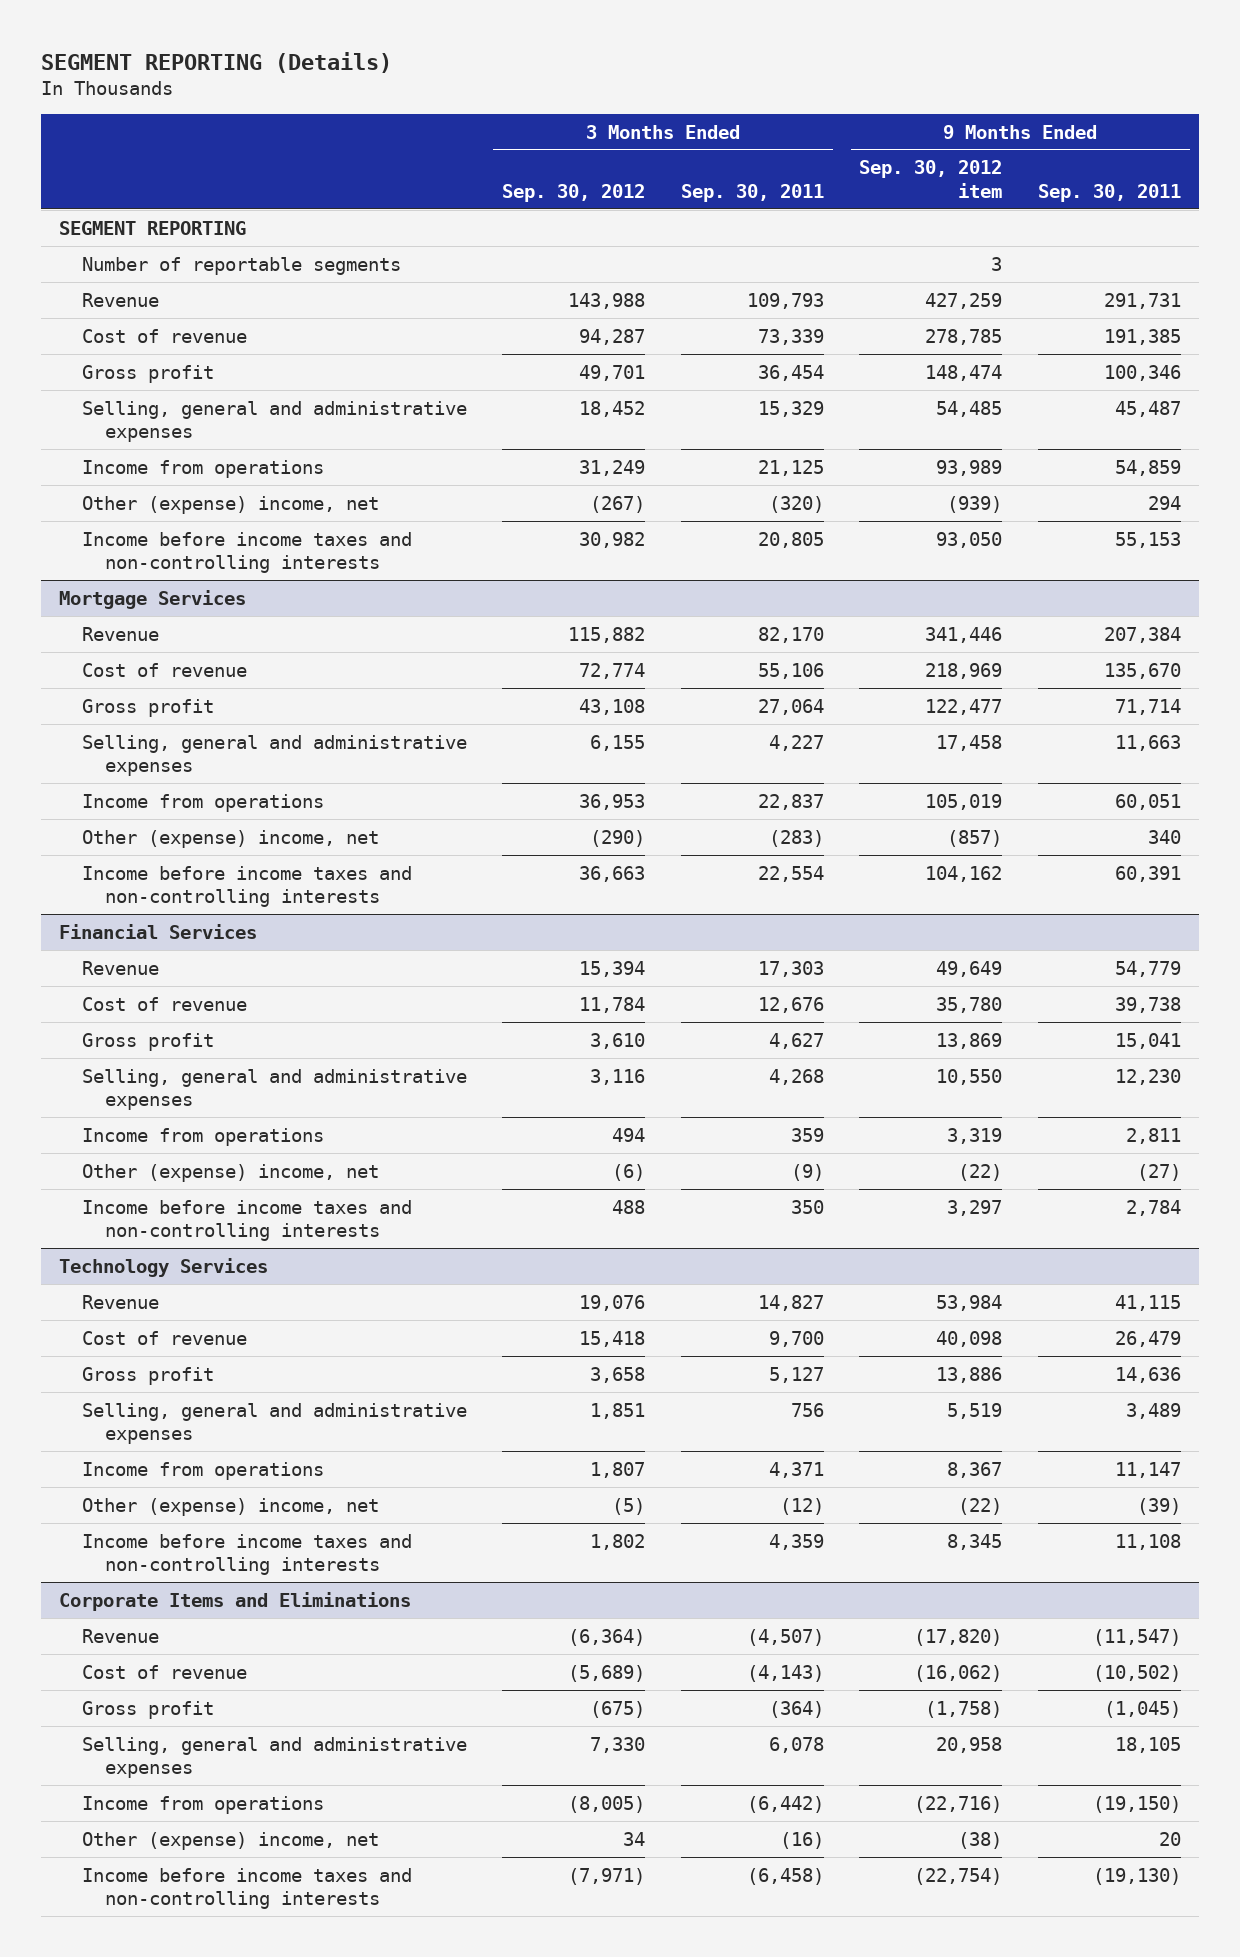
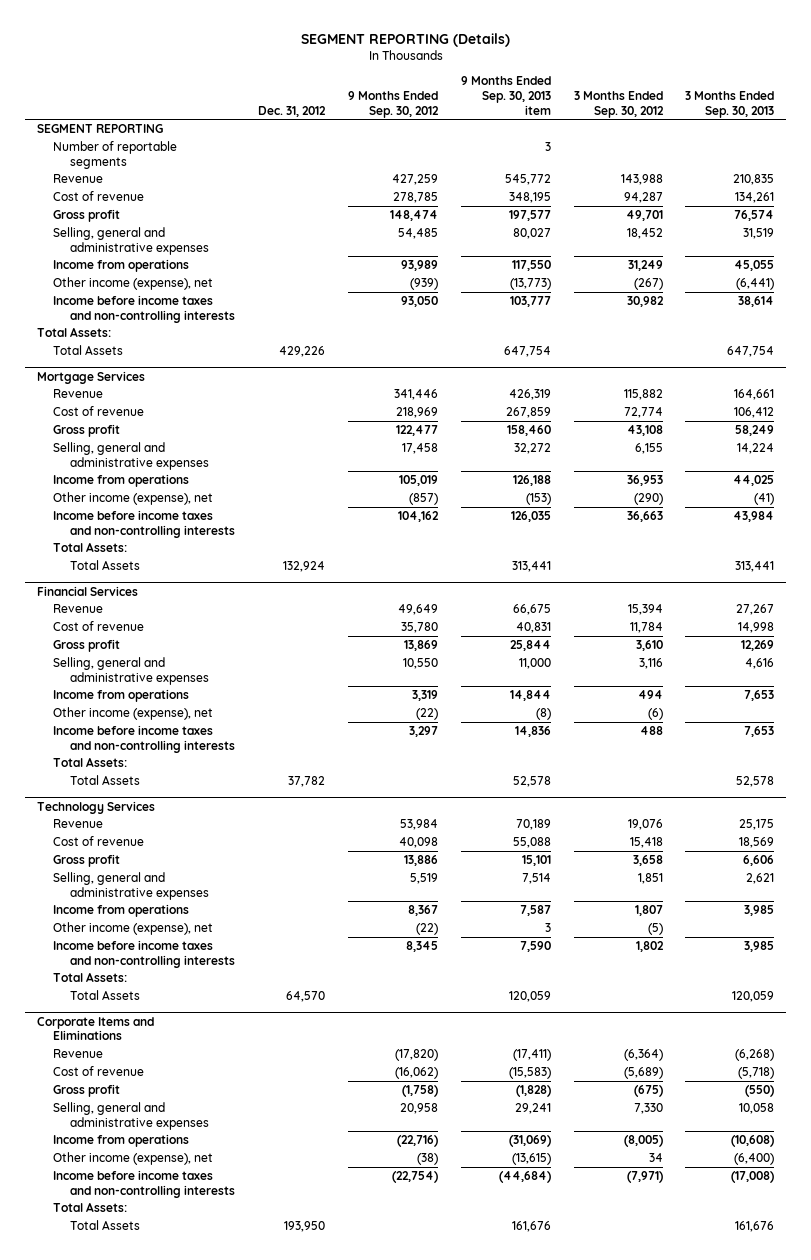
- | 3 Months Ended Sep. 30, 2012 | 3 Months Ended Sep. 30, 2011 | 9 Months Ended Sep. 30, 2012 item | 9 Months Ended Sep. 30, 2011
+ | Dec. 31, 2012 | 9 Months Ended Sep. 30, 2012 | 9 Months Ended Sep. 30, 2013 item | 3 Months Ended Sep. 30, 2012 | 3 Months Ended Sep. 30, 2013
- Other (expense) income, net | (267) | (320) | (939) | 294
+ Other income (expense), net | | (939) | (13,773) | (267) | (6,441)
+ Total Assets:
+ Total Assets | 429,226 | | 647,754 | | 647,754
@ Mortgage Services
- Other (expense) income, net | (290) | (283) | (857) | 340
+ Other income (expense), net | | (857) | (153) | (290) | (41)
+ Total Assets:
+ Total Assets | 132,924 | | 313,441 | | 313,441
@ Financial Services
- Other (expense) income, net | (6) | (9) | (22) | (27)
+ Other income (expense), net | | (22) | (8) | (6) |
+ Total Assets:
+ Total Assets | 37,782 | | 52,578 | | 52,578
@ Technology Services
- Other (expense) income, net | (5) | (12) | (22) | (39)
+ Other income (expense), net | | (22) | 3 | (5) |
+ Total Assets:
+ Total Assets | 64,570 | | 120,059 | | 120,059
@ Corporate Items and Eliminations
- Other (expense) income, net | 34 | (16) | (38) | 20
+ Other income (expense), net | | (38) | (13,615) | 34 | (6,400)
+ Total Assets:
+ Total Assets | 193,950 | | 161,676 | | 161,676

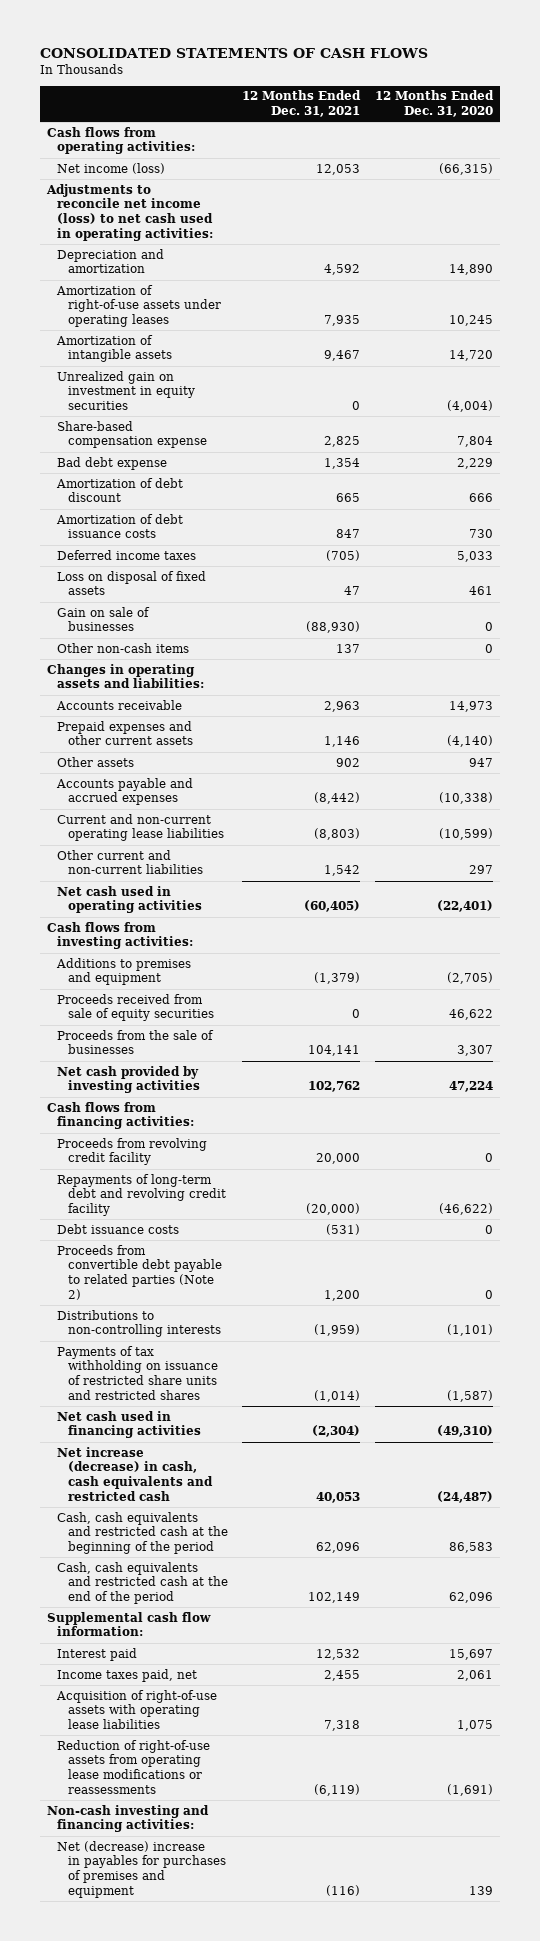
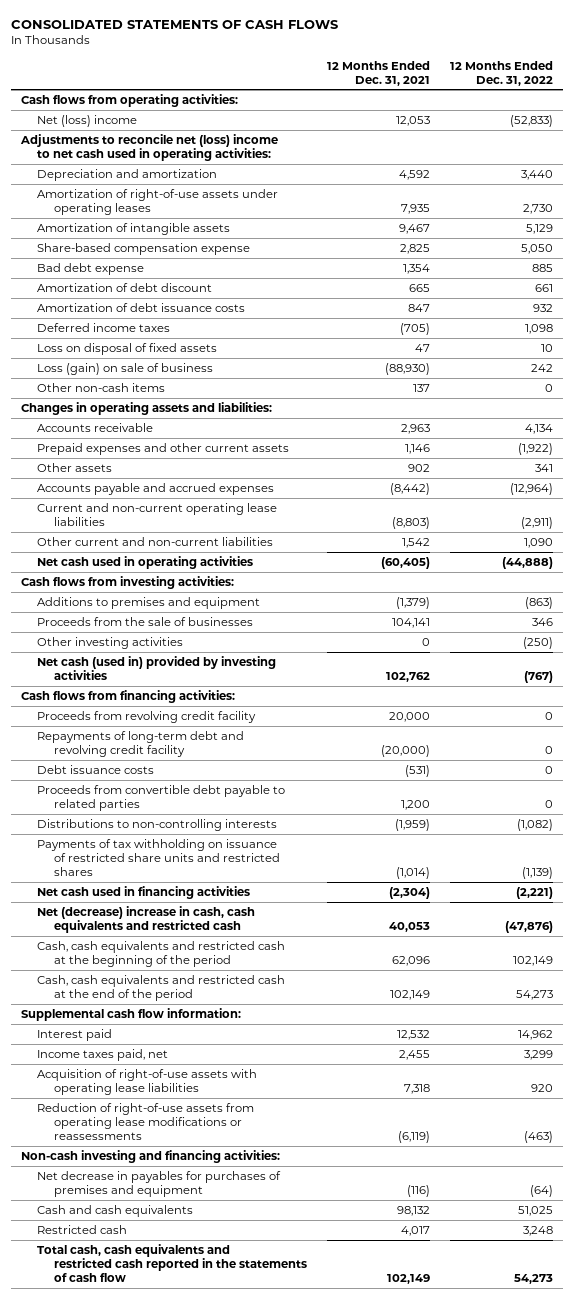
- | 12 Months Ended Dec. 31, 2021 | 12 Months Ended Dec. 31, 2020
+ | 12 Months Ended Dec. 31, 2021 | 12 Months Ended Dec. 31, 2022
- Net income (loss) | 12,053 | (66,315)
- Adjustments to reconcile net income (loss) to net cash used in operating activities:
+ Net (loss) income | 12,053 | (52,833)
+ Adjustments to reconcile net (loss) income to net cash used in operating activities:
- Unrealized gain on investment in equity securities | 0 | (4,004)
- Gain on sale of businesses | (88,930) | 0
+ Loss (gain) on sale of business | (88,930) | 242
- Proceeds received from sale of equity securities | 0 | 46,622
- Net cash provided by investing activities | 102,762 | 47,224
+ Other investing activities | 0 | (250)
+ Net cash (used in) provided by investing activities | 102,762 | (767)
- Proceeds from convertible debt payable to related parties (Note 2) | 1,200 | 0
+ Proceeds from convertible debt payable to related parties | 1,200 | 0
- Net increase (decrease) in cash, cash equivalents and restricted cash | 40,053 | (24,487)
+ Net (decrease) increase in cash, cash equivalents and restricted cash | 40,053 | (47,876)
- Net (decrease) increase in payables for purchases of premises and equipment | (116) | 139
+ Net decrease in payables for purchases of premises and equipment | (116) | (64)
+ Cash and cash equivalents | 98,132 | 51,025
+ Restricted cash | 4,017 | 3,248
+ Total cash, cash equivalents and restricted cash reported in the statements of cash flow | 102,149 | 54,273

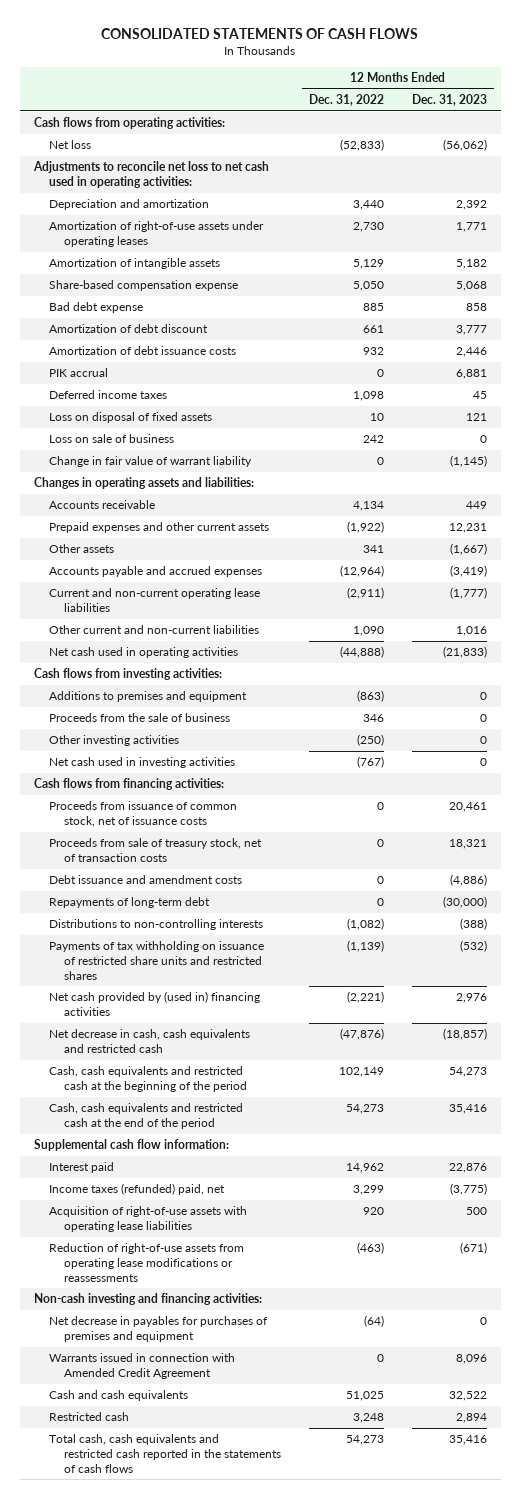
- | 12 Months Ended Dec. 31, 2021 | 12 Months Ended Dec. 31, 2022
+ | 12 Months Ended Dec. 31, 2022 | 12 Months Ended Dec. 31, 2023
- Net (loss) income | 12,053 | (52,833)
- Adjustments to reconcile net (loss) income to net cash used in operating activities:
+ Net loss | (52,833) | (56,062)
+ Adjustments to reconcile net loss to net cash used in operating activities:
+ PIK accrual | 0 | 6,881
- Loss (gain) on sale of business | (88,930) | 242
- Other non-cash items | 137 | 0
+ Loss on sale of business | 242 | 0
+ Change in fair value of warrant liability | 0 | (1,145)
- Proceeds from the sale of businesses | 104,141 | 346
+ Proceeds from the sale of business | 346 | 0
- Net cash (used in) provided by investing activities | 102,762 | (767)
+ Net cash used in investing activities | (767) | 0
- Proceeds from revolving credit facility | 20,000 | 0
- Repayments of long-term debt and revolving credit facility | (20,000) | 0
- Debt issuance costs | (531) | 0
- Proceeds from convertible debt payable to related parties | 1,200 | 0
+ Proceeds from issuance of common stock, net of issuance costs | 0 | 20,461
+ Proceeds from sale of treasury stock, net of transaction costs | 0 | 18,321
+ Debt issuance and amendment costs | 0 | (4,886)
+ Repayments of long-term debt | 0 | (30,000)
- Net cash used in financing activities | (2,304) | (2,221)
- Net (decrease) increase in cash, cash equivalents and restricted cash | 40,053 | (47,876)
+ Net cash provided by (used in) financing activities | (2,221) | 2,976
+ Net decrease in cash, cash equivalents and restricted cash | (47,876) | (18,857)
- Income taxes paid, net | 2,455 | 3,299
+ Income taxes (refunded) paid, net | 3,299 | (3,775)
+ Warrants issued in connection with Amended Credit Agreement | 0 | 8,096
- Total cash, cash equivalents and restricted cash reported in the statements of cash flow | 102,149 | 54,273
+ Total cash, cash equivalents and restricted cash reported in the statements of cash flows | 54,273 | 35,416

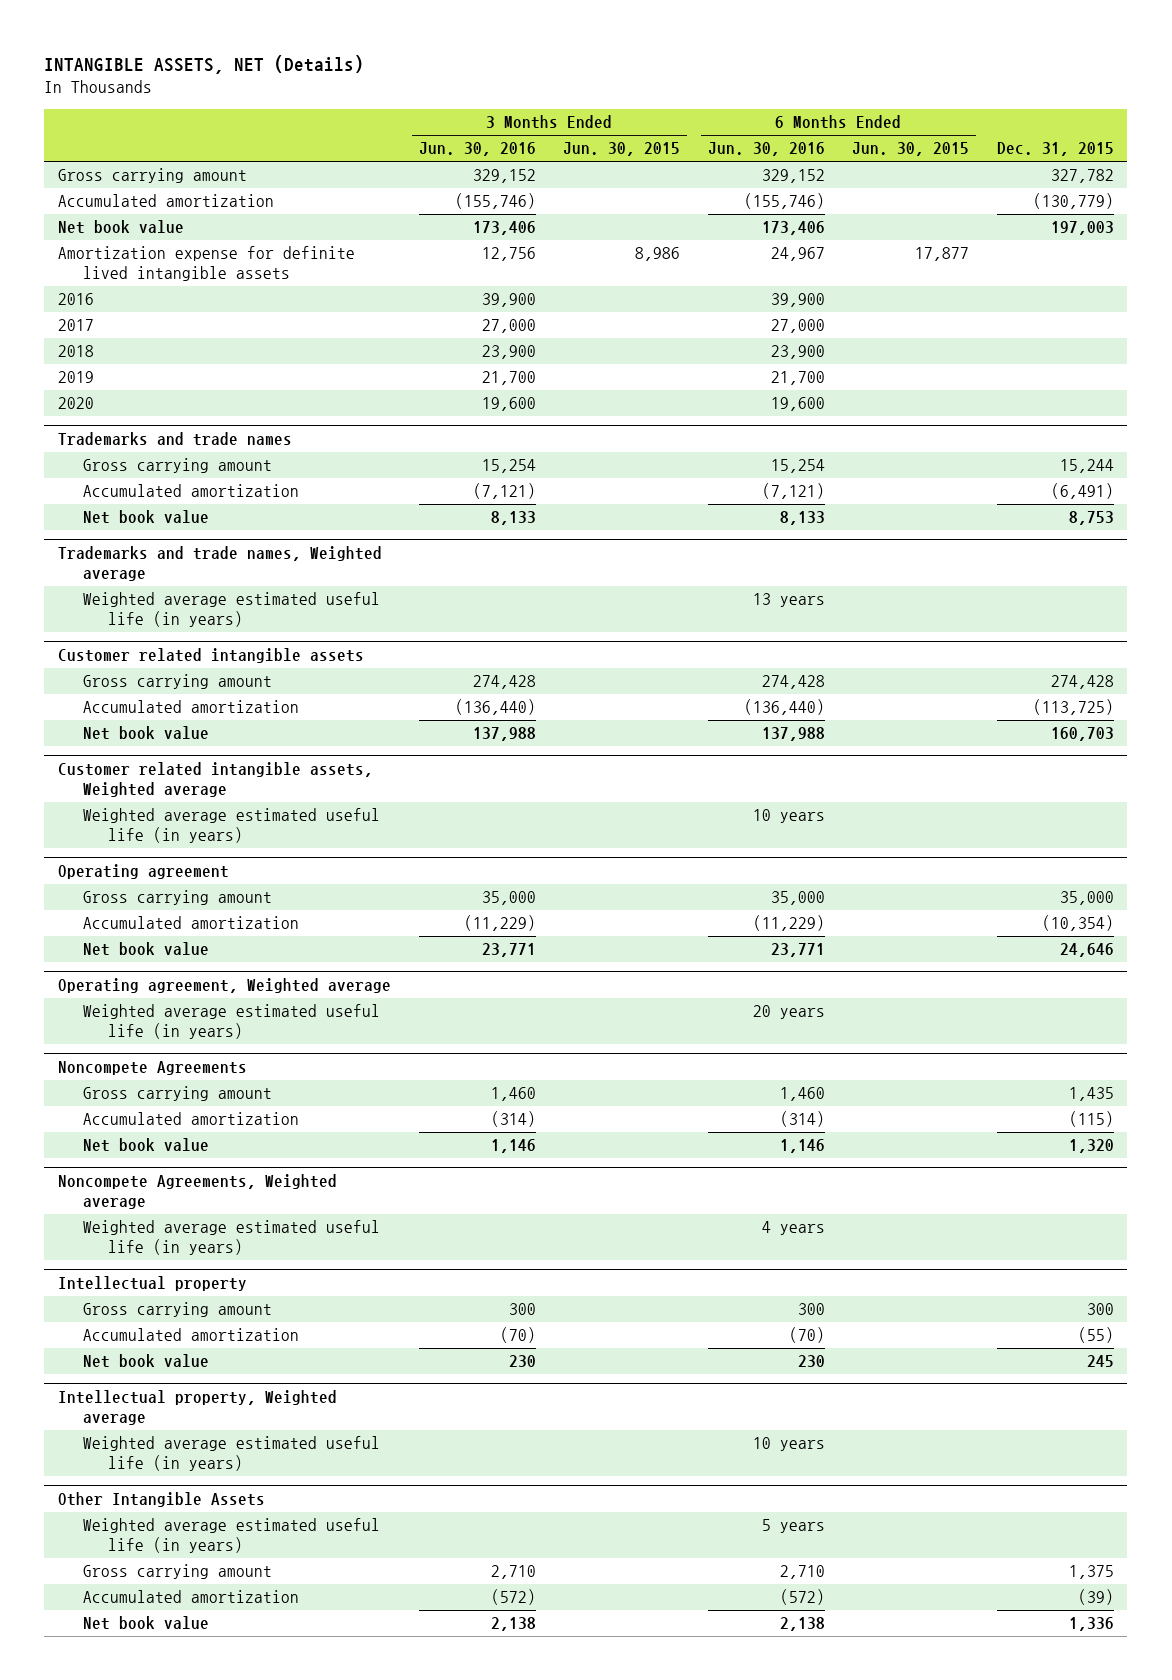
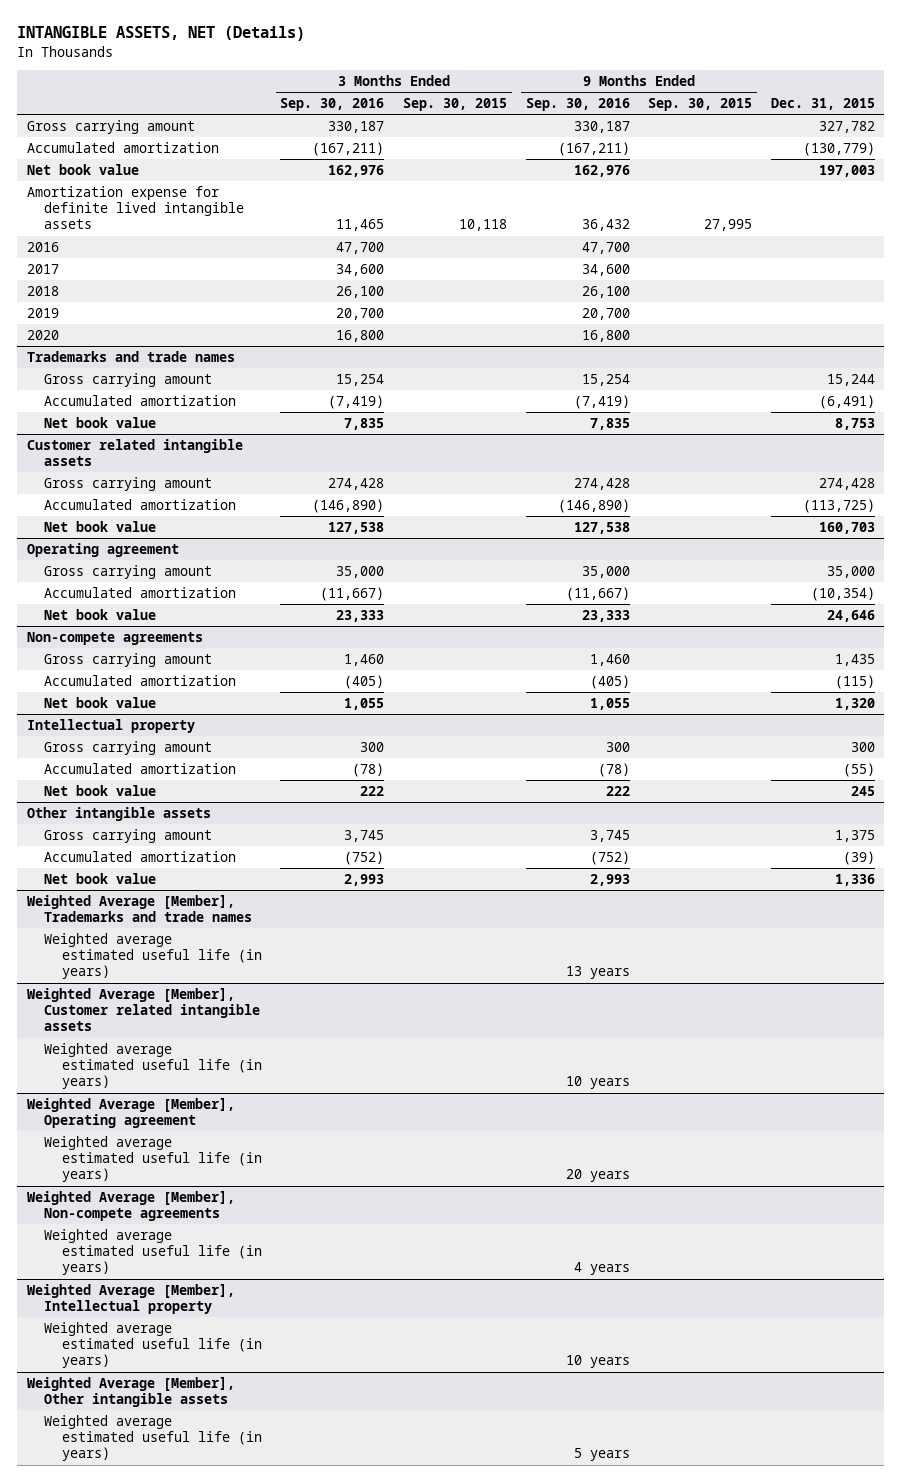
- | 3 Months Ended Jun. 30, 2016 | 3 Months Ended Jun. 30, 2015 | 6 Months Ended Jun. 30, 2016 | 6 Months Ended Jun. 30, 2015 | Dec. 31, 2015
+ | 3 Months Ended Sep. 30, 2016 | 3 Months Ended Sep. 30, 2015 | 9 Months Ended Sep. 30, 2016 | 9 Months Ended Sep. 30, 2015 | Dec. 31, 2015
- Trademarks and trade names, Weighted average
- Weighted average estimated useful life (in years) | | | 13 years | |
- Customer related intangible assets, Weighted average
- Weighted average estimated useful life (in years) | | | 10 years | |
- Operating agreement, Weighted average
- Weighted average estimated useful life (in years) | | | 20 years | |
- Noncompete Agreements
+ Non-compete agreements
- Noncompete Agreements, Weighted average
- Weighted average estimated useful life (in years) | | | 4 years | |
- Intellectual property, Weighted average
- Weighted average estimated useful life (in years) | | | 10 years | |
- Other Intangible Assets
- Weighted average estimated useful life (in years) | | | 5 years | |
+ Other intangible assets
+ Weighted Average [Member], Trademarks and trade names
+ Weighted average estimated useful life (in years) | | | 13 years | |
+ Weighted Average [Member], Customer related intangible assets
+ Weighted average estimated useful life (in years) | | | 10 years | |
+ Weighted Average [Member], Operating agreement
+ Weighted average estimated useful life (in years) | | | 20 years | |
+ Weighted Average [Member], Non-compete agreements
+ Weighted average estimated useful life (in years) | | | 4 years | |
+ Weighted Average [Member], Intellectual property
+ Weighted average estimated useful life (in years) | | | 10 years | |
+ Weighted Average [Member], Other intangible assets
+ Weighted average estimated useful life (in years) | | | 5 years | |

